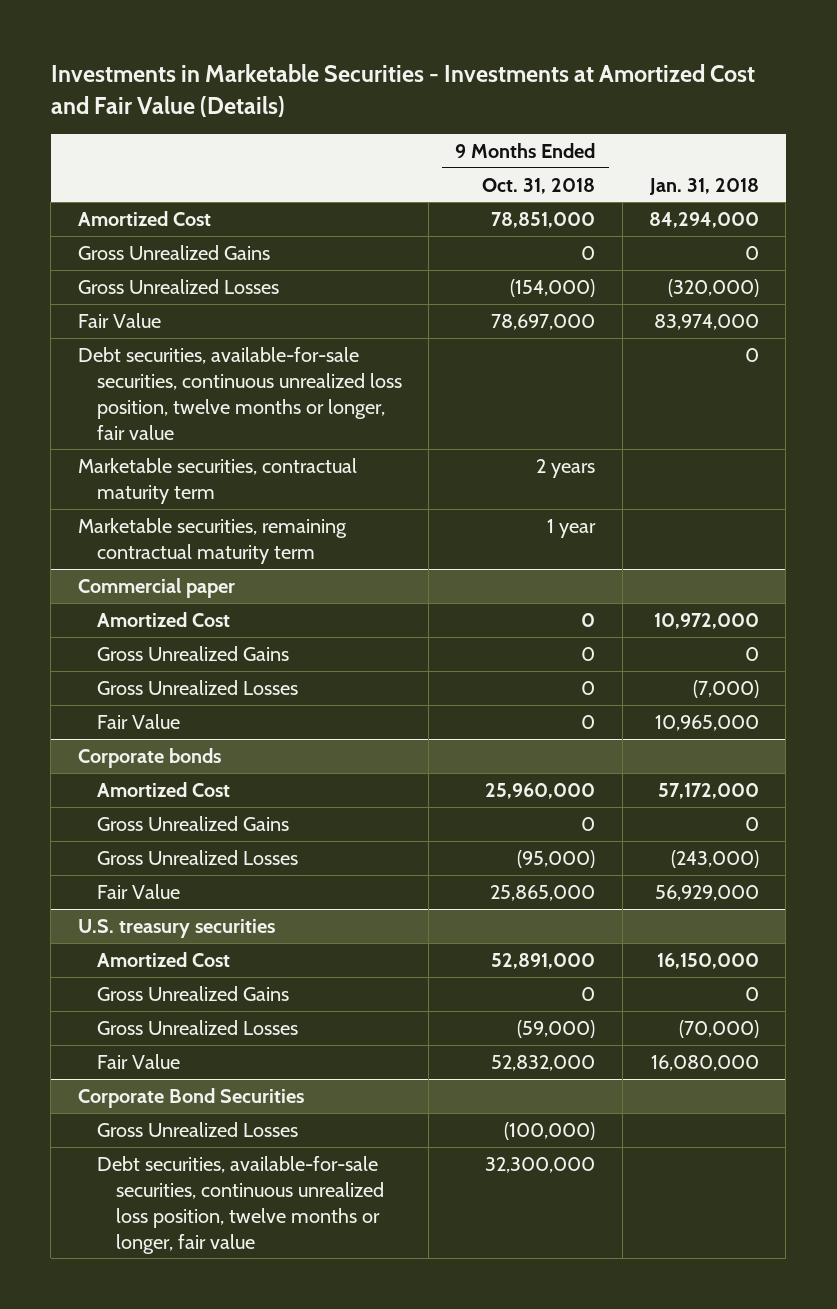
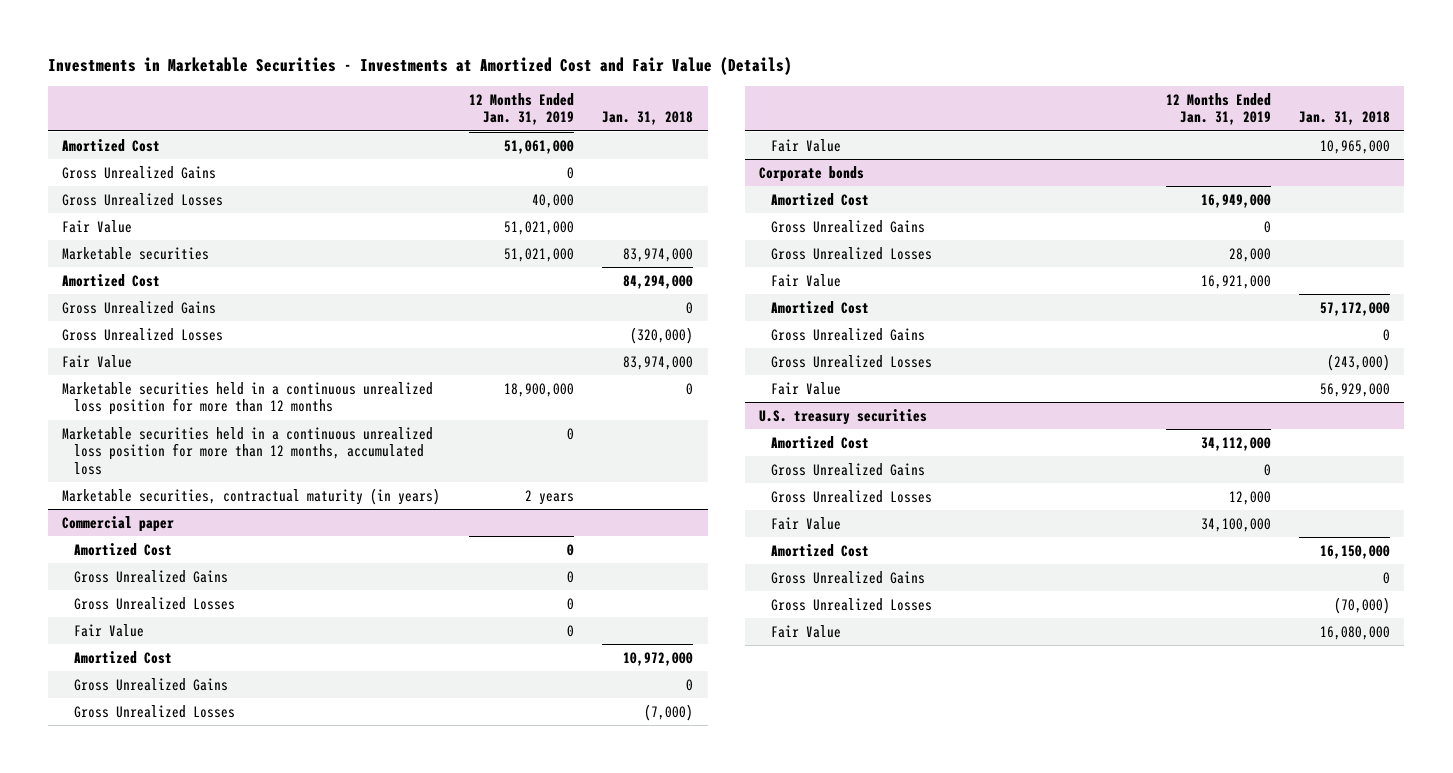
- | 9 Months Ended Oct. 31, 2018 | Jan. 31, 2018
+ | 12 Months Ended Jan. 31, 2019 | Jan. 31, 2018
+ Amortized Cost | 51,061,000 |
+ Gross Unrealized Gains | 0 |
+ Gross Unrealized Losses | 40,000 |
+ Fair Value | 51,021,000 |
+ Marketable securities | 51,021,000 | 83,974,000
- Debt securities, available-for-sale securities, continuous unrealized loss position, twelve months or longer, fair value | | 0
- Marketable securities, contractual maturity term | 2 years |
- Marketable securities, remaining contractual maturity term | 1 year |
+ Marketable securities held in a continuous unrealized loss position for more than 12 months | 18,900,000 | 0
+ Marketable securities held in a continuous unrealized loss position for more than 12 months, accumulated loss | 0 |
+ Marketable securities, contractual maturity (in years) | 2 years |
@ Commercial paper
+ Amortized Cost | 0 |
+ Gross Unrealized Gains | 0 |
+ Gross Unrealized Losses | 0 |
+ Fair Value | 0 |
@ Corporate bonds
+ Amortized Cost | 16,949,000 |
+ Gross Unrealized Gains | 0 |
+ Gross Unrealized Losses | 28,000 |
+ Fair Value | 16,921,000 |
@ U.S. treasury securities
+ Amortized Cost | 34,112,000 |
+ Gross Unrealized Gains | 0 |
+ Gross Unrealized Losses | 12,000 |
+ Fair Value | 34,100,000 |
- Corporate Bond Securities
- Gross Unrealized Losses | (100,000) |
- Debt securities, available-for-sale securities, continuous unrealized loss position, twelve months or longer, fair value | 32,300,000 |

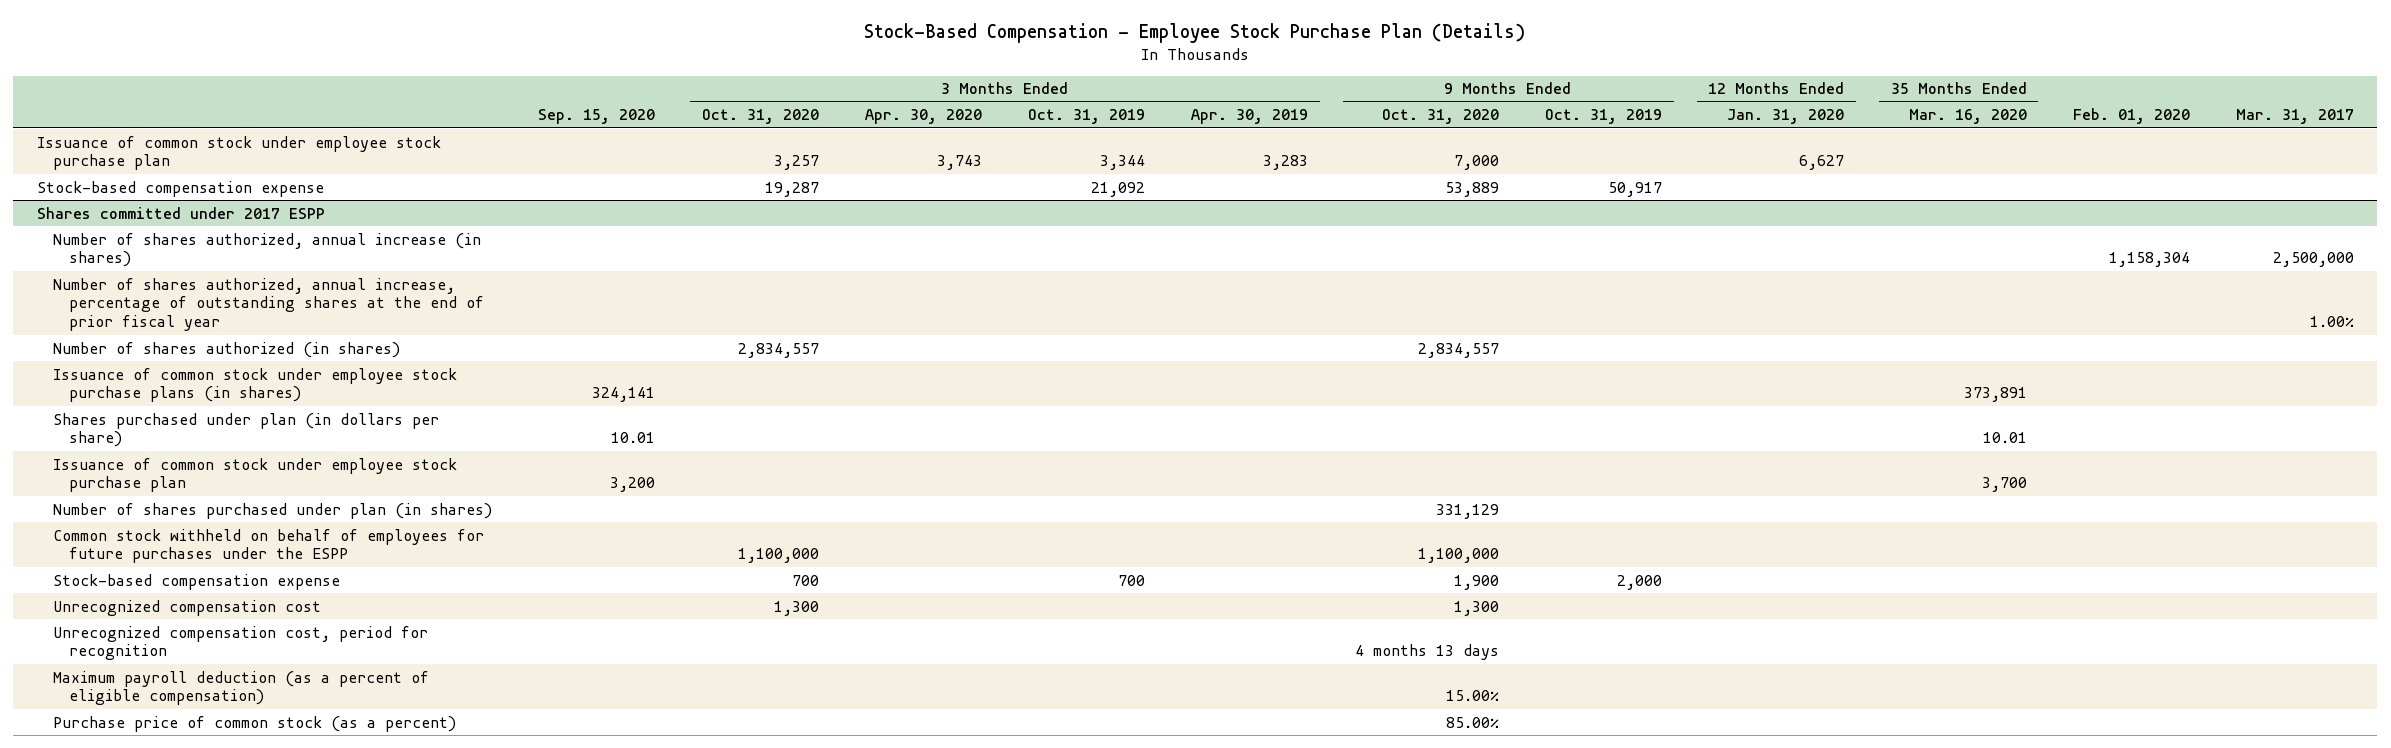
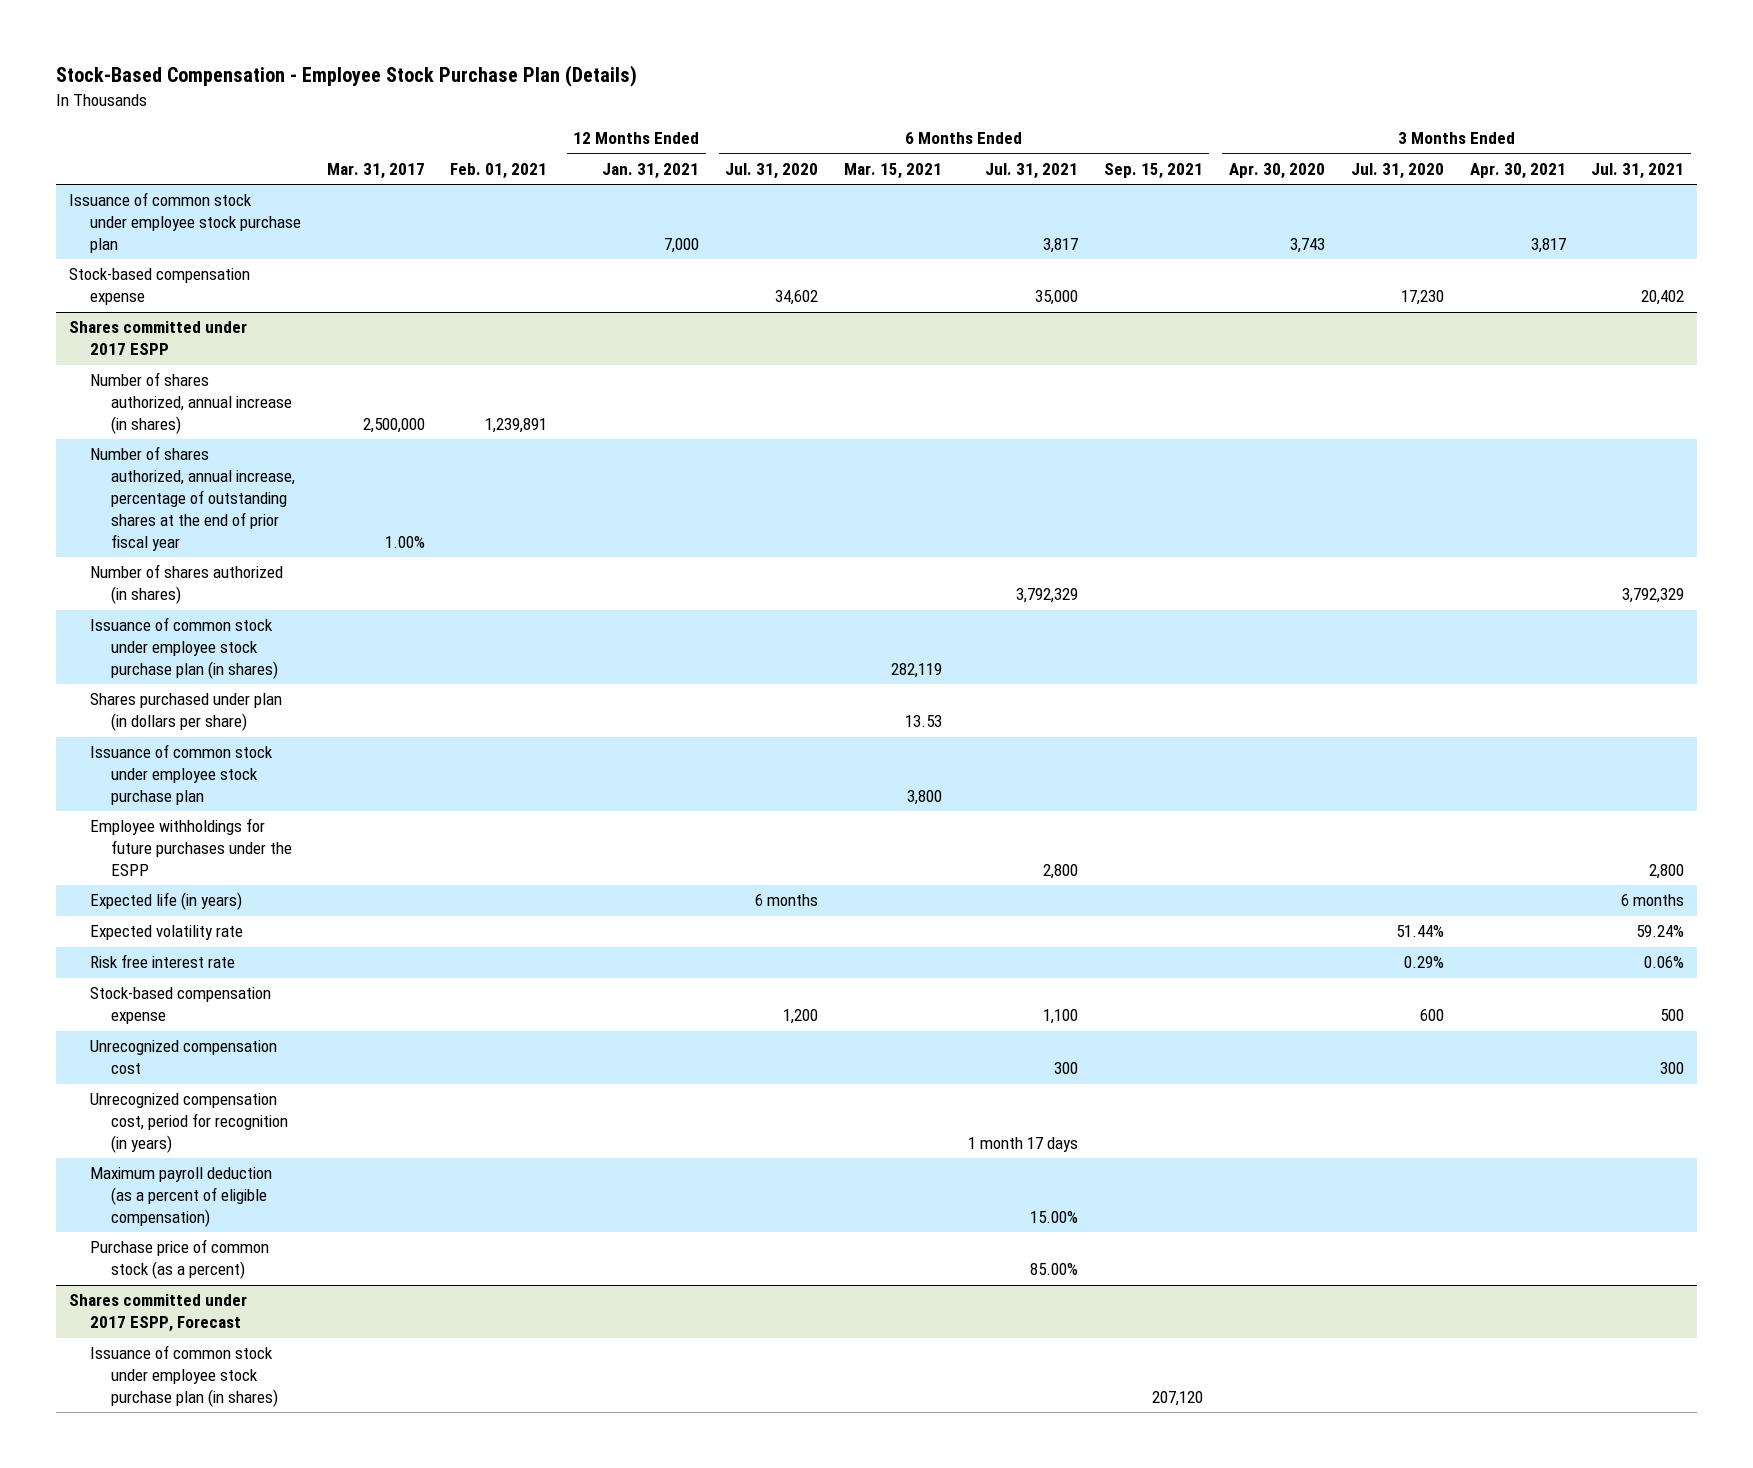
- | Sep. 15, 2020 | 3 Months Ended Oct. 31, 2020 | 3 Months Ended Apr. 30, 2020 | 3 Months Ended Oct. 31, 2019 | 3 Months Ended Apr. 30, 2019 | 9 Months Ended Oct. 31, 2020 | 9 Months Ended Oct. 31, 2019 | 12 Months Ended Jan. 31, 2020 | 35 Months Ended Mar. 16, 2020 | Feb. 01, 2020 | Mar. 31, 2017
+ | Mar. 31, 2017 | Feb. 01, 2021 | 12 Months Ended Jan. 31, 2021 | 6 Months Ended Jul. 31, 2020 | 6 Months Ended Mar. 15, 2021 | 6 Months Ended Jul. 31, 2021 | 6 Months Ended Sep. 15, 2021 | 3 Months Ended Apr. 30, 2020 | 3 Months Ended Jul. 31, 2020 | 3 Months Ended Apr. 30, 2021 | 3 Months Ended Jul. 31, 2021
@ Shares committed under 2017 ESPP
- Issuance of common stock under employee stock purchase plans (in shares) | 324,141 | | | | | | | | 373,891 | |
+ Issuance of common stock under employee stock purchase plan (in shares) | | | | | 282,119 | | | | | |
- Number of shares purchased under plan (in shares) | | | | | | 331,129 | | | | |
- Common stock withheld on behalf of employees for future purchases under the ESPP | | 1,100,000 | | | | 1,100,000 | | | | |
+ Employee withholdings for future purchases under the ESPP | | | | | | 2,800 | | | | | 2,800
+ Expected life (in years) | | | | 6 months | | | | | | | 6 months
+ Expected volatility rate | | | | | | | | | 51.44% | | 59.24%
+ Risk free interest rate | | | | | | | | | 0.29% | | 0.06%
- Unrecognized compensation cost, period for recognition | | | | | | 4 months 13 days | | | | |
+ Unrecognized compensation cost, period for recognition (in years) | | | | | | 1 month 17 days | | | | |
+ Shares committed under 2017 ESPP, Forecast
+ Issuance of common stock under employee stock purchase plan (in shares) | | | | | | | 207,120 | | | |

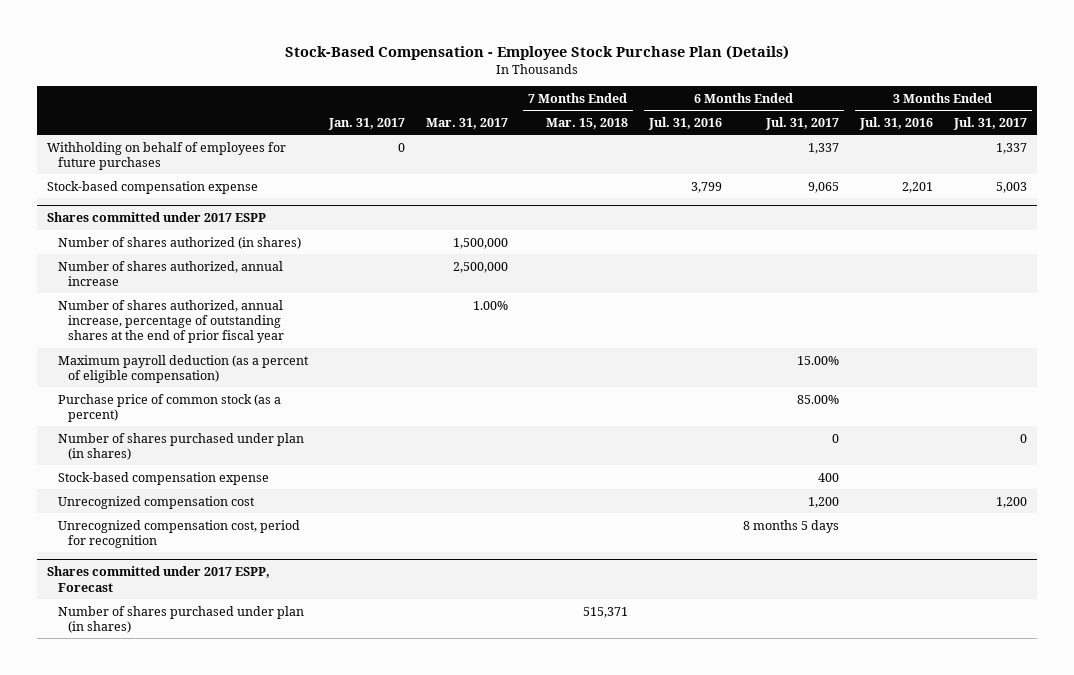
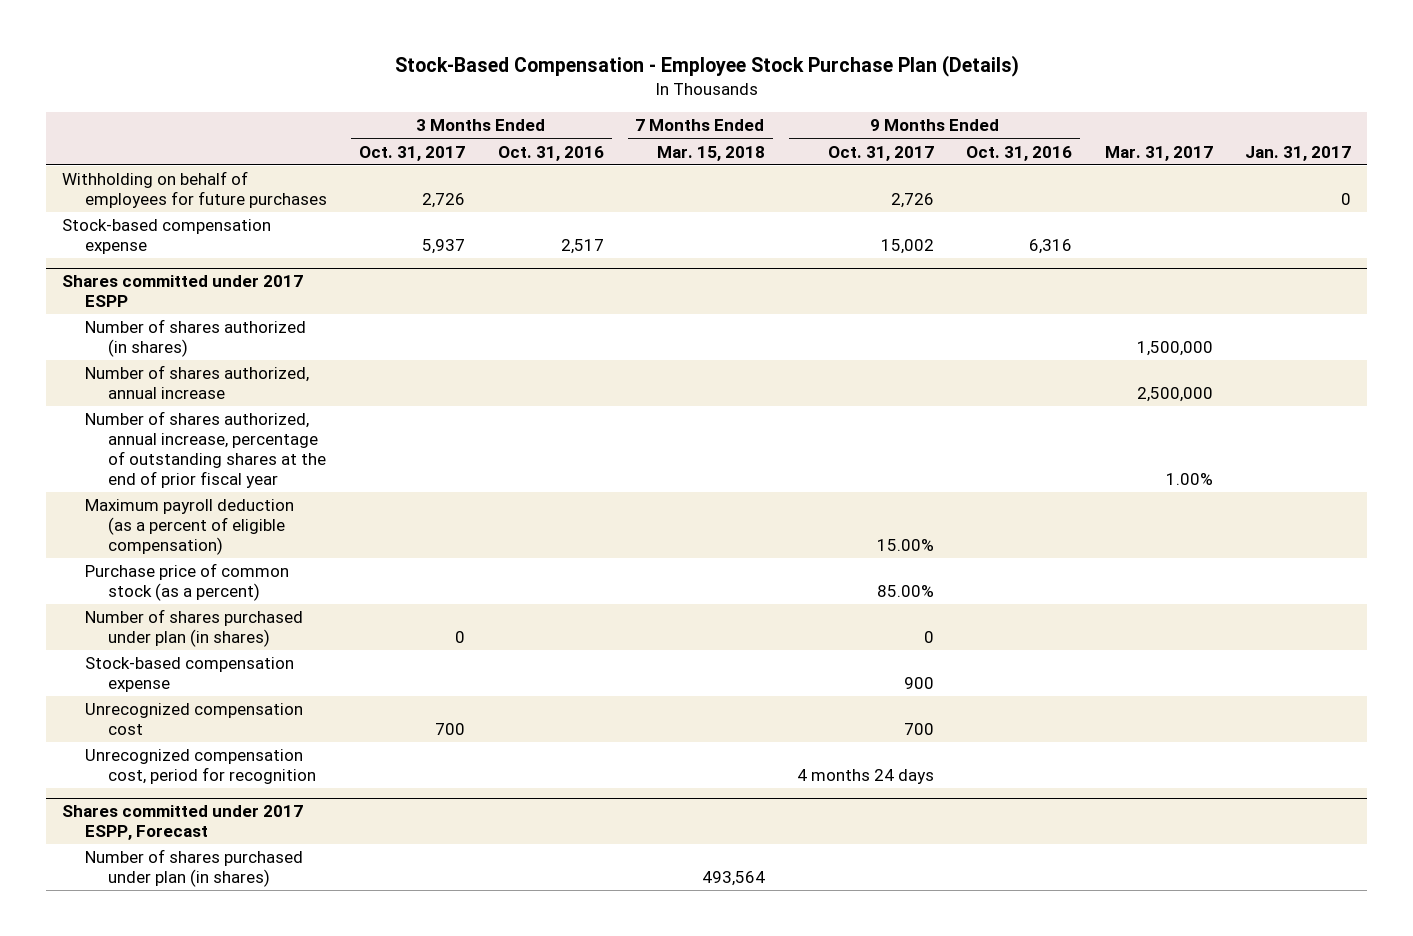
- | Jan. 31, 2017 | Mar. 31, 2017 | 7 Months Ended Mar. 15, 2018 | 6 Months Ended Jul. 31, 2016 | 6 Months Ended Jul. 31, 2017 | 3 Months Ended Jul. 31, 2016 | 3 Months Ended Jul. 31, 2017
+ | 3 Months Ended Oct. 31, 2017 | 3 Months Ended Oct. 31, 2016 | 7 Months Ended Mar. 15, 2018 | 9 Months Ended Oct. 31, 2017 | 9 Months Ended Oct. 31, 2016 | Mar. 31, 2017 | Jan. 31, 2017
@ Shares committed under 2017 ESPP, Forecast
- Number of shares purchased under plan (in shares) | | | 515,371 | | | |
+ Number of shares purchased under plan (in shares) | | | 493,564 | | | |

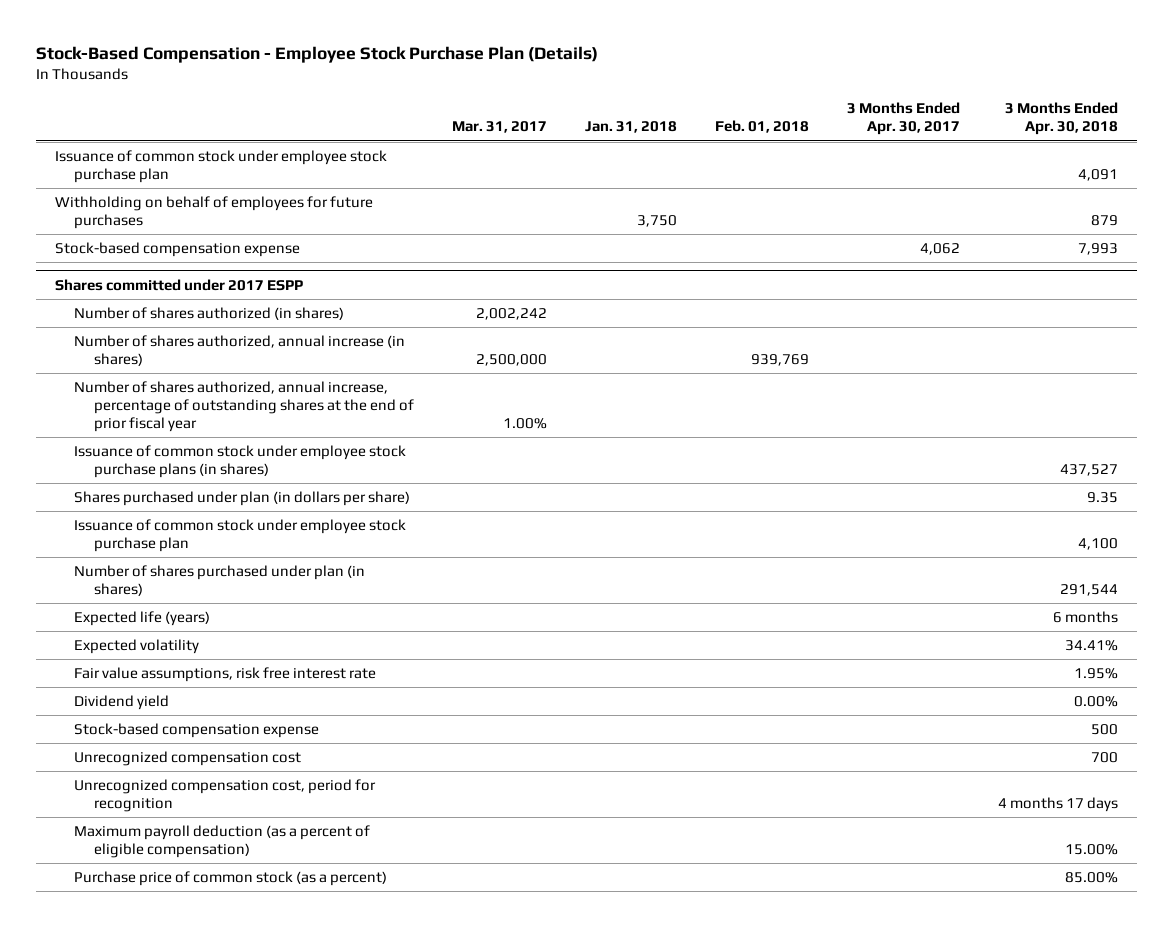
- | 3 Months Ended Oct. 31, 2017 | 3 Months Ended Oct. 31, 2016 | 7 Months Ended Mar. 15, 2018 | 9 Months Ended Oct. 31, 2017 | 9 Months Ended Oct. 31, 2016 | Mar. 31, 2017 | Jan. 31, 2017
+ | Mar. 31, 2017 | Jan. 31, 2018 | Feb. 01, 2018 | 3 Months Ended Apr. 30, 2017 | 3 Months Ended Apr. 30, 2018
+ Issuance of common stock under employee stock purchase plan | | | | | 4,091
@ Shares committed under 2017 ESPP
- Number of shares authorized (in shares) | | | | | | 1,500,000 |
- Number of shares authorized, annual increase | | | | | | 2,500,000 |
+ Number of shares authorized (in shares) | 2,002,242 | | | |
+ Number of shares authorized, annual increase (in shares) | 2,500,000 | | 939,769 | |
+ Issuance of common stock under employee stock purchase plans (in shares) | | | | | 437,527
+ Shares purchased under plan (in dollars per share) | | | | | 9.35
+ Issuance of common stock under employee stock purchase plan | | | | | 4,100
+ Expected life (years) | | | | | 6 months
+ Expected volatility | | | | | 34.41%
+ Fair value assumptions, risk free interest rate | | | | | 1.95%
+ Dividend yield | | | | | 0.00%
- Shares committed under 2017 ESPP, Forecast
- Number of shares purchased under plan (in shares) | | | 493,564 | | | |
@ Shares committed under 2017 ESPP
moved down: Maximum payroll deduction (as a percent of eligible compensation) | | | | | 15.00%
moved down: Purchase price of common stock (as a percent) | | | | | 85.00%

